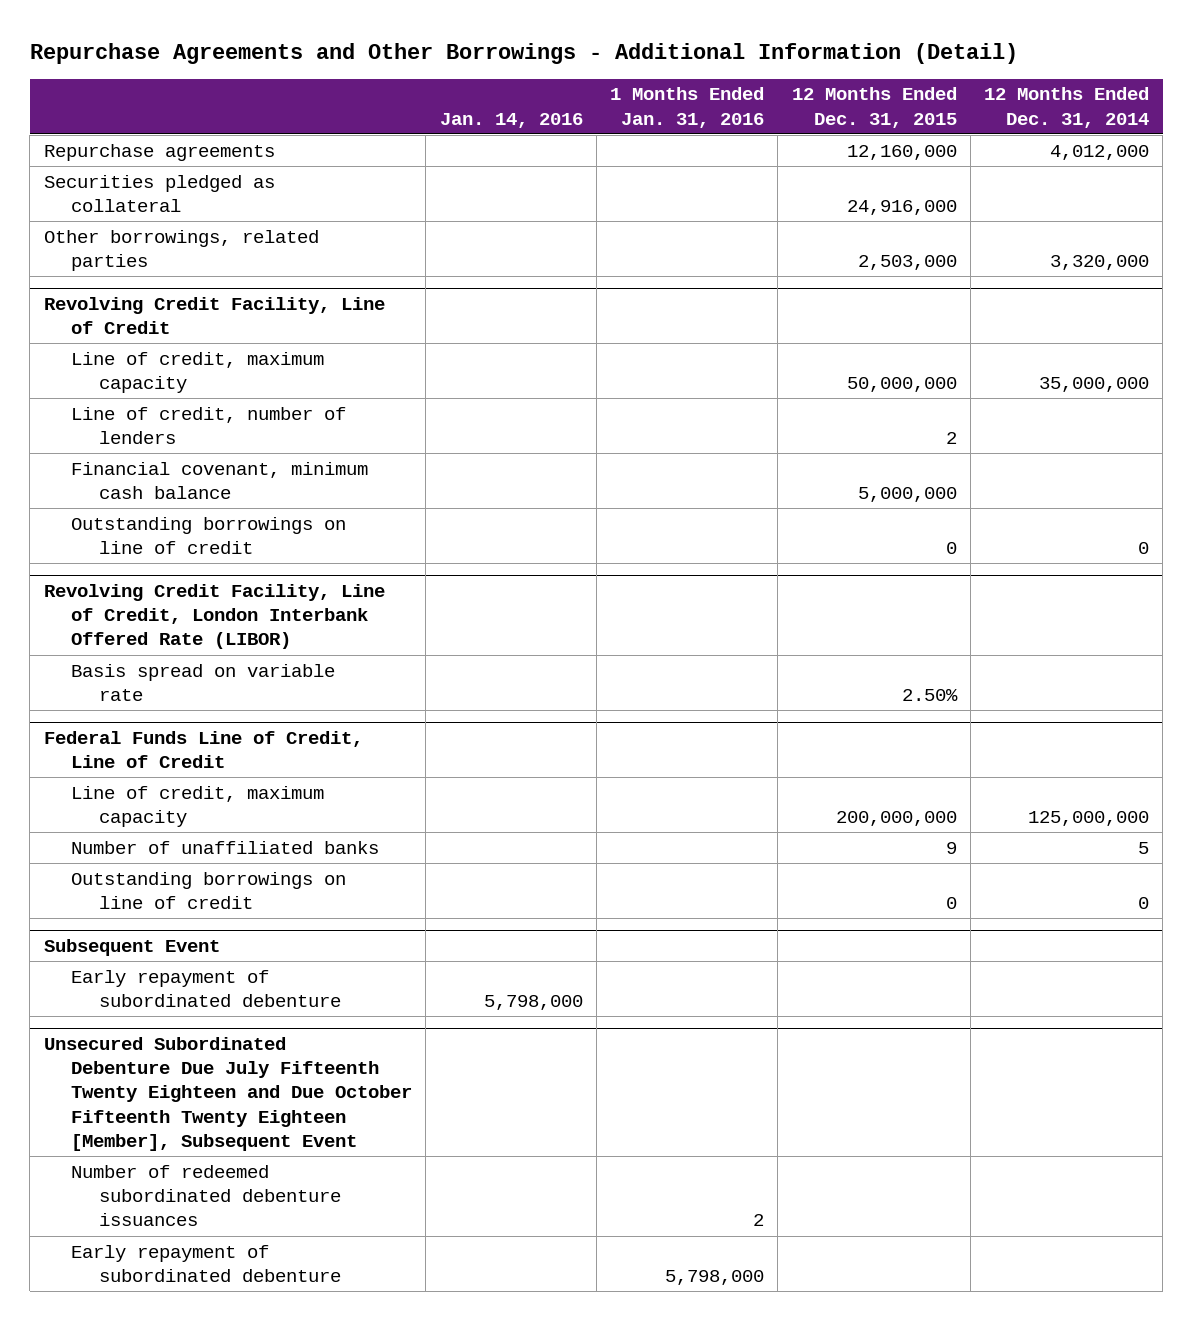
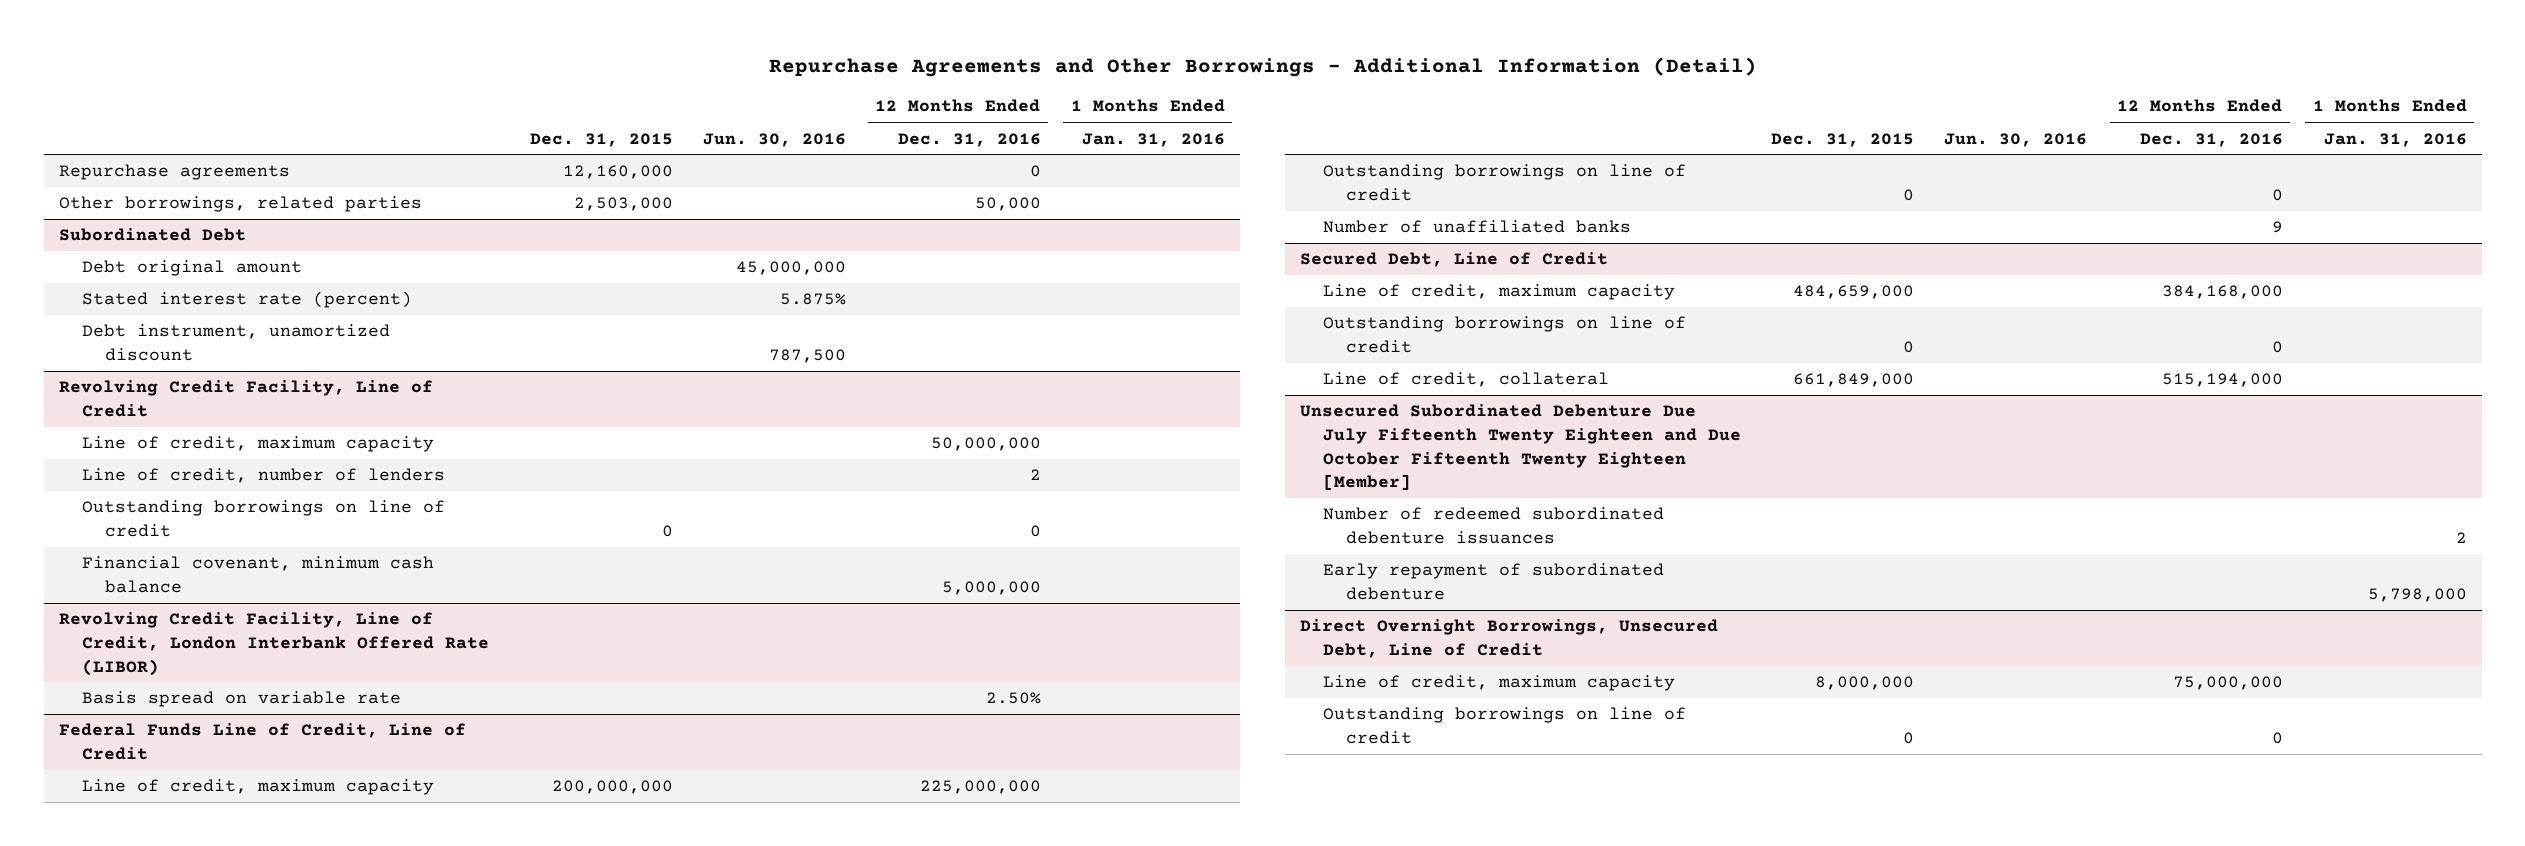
- | Jan. 14, 2016 | 1 Months Ended Jan. 31, 2016 | 12 Months Ended Dec. 31, 2015 | 12 Months Ended Dec. 31, 2014
+ | Dec. 31, 2015 | Jun. 30, 2016 | 12 Months Ended Dec. 31, 2016 | 1 Months Ended Jan. 31, 2016
- Securities pledged as collateral | | | 24,916,000 |
+ Subordinated Debt
+ Debt original amount | | 45,000,000 | |
+ Stated interest rate (percent) | | 5.875% | |
+ Debt instrument, unamortized discount | | 787,500 | |
@ Revolving Credit Facility, Line of Credit
moved down: Financial covenant, minimum cash balance | | | 5,000,000 |
- Subsequent Event
- Early repayment of subordinated debenture | 5,798,000 | | |
- Unsecured Subordinated Debenture Due July Fifteenth Twenty Eighteen and Due October Fifteenth Twenty Eighteen [Member], Subsequent Event
@ Federal Funds Line of Credit, Line of Credit
moved down: Number of unaffiliated banks | | | 9 |
+ Secured Debt, Line of Credit
+ Line of credit, maximum capacity | 484,659,000 | | 384,168,000 |
+ Outstanding borrowings on line of credit | 0 | | 0 |
+ Line of credit, collateral | 661,849,000 | | 515,194,000 |
+ Unsecured Subordinated Debenture Due July Fifteenth Twenty Eighteen and Due October Fifteenth Twenty Eighteen [Member]
+ Direct Overnight Borrowings, Unsecured Debt, Line of Credit
+ Line of credit, maximum capacity | 8,000,000 | | 75,000,000 |
+ Outstanding borrowings on line of credit | 0 | | 0 |

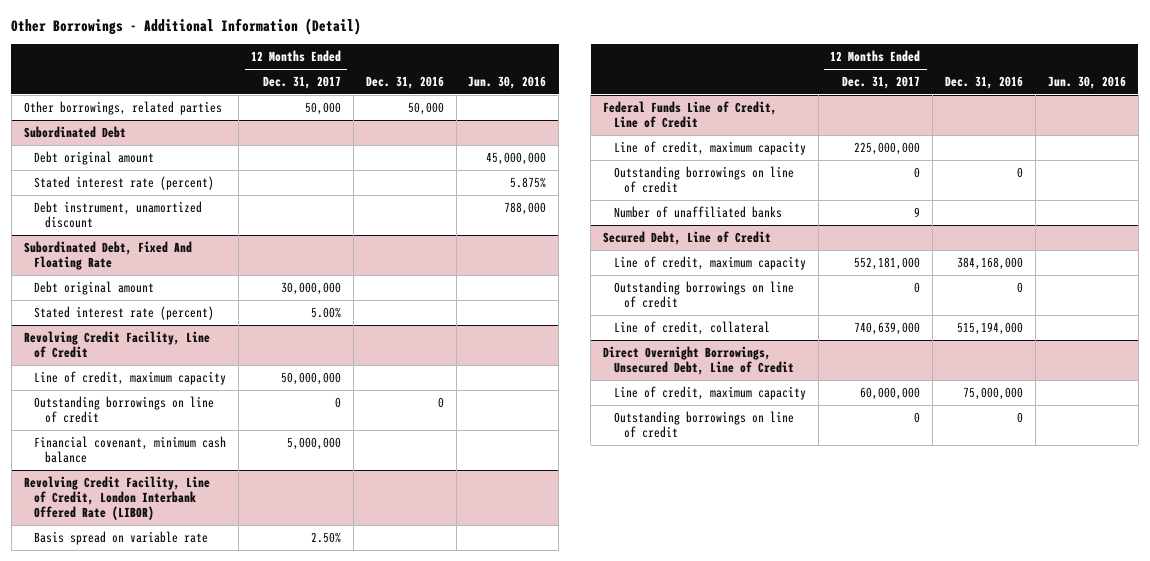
- Repurchase Agreements and Other Borrowings - Additional Information (Detail)
+ Other Borrowings - Additional Information (Detail)
- | Dec. 31, 2015 | Jun. 30, 2016 | 12 Months Ended Dec. 31, 2016 | 1 Months Ended Jan. 31, 2016
+ | 12 Months Ended Dec. 31, 2017 | Dec. 31, 2016 | Jun. 30, 2016
- Repurchase agreements | 12,160,000 | | 0 |
@ Subordinated Debt
- Debt instrument, unamortized discount | | 787,500 | |
+ Debt instrument, unamortized discount | | | 788,000
+ Subordinated Debt, Fixed And Floating Rate
+ Debt original amount | 30,000,000 | |
+ Stated interest rate (percent) | 5.00% | |
@ Revolving Credit Facility, Line of Credit
- Line of credit, number of lenders | | | 2 |
- Unsecured Subordinated Debenture Due July Fifteenth Twenty Eighteen and Due October Fifteenth Twenty Eighteen [Member]
- Number of redeemed subordinated debenture issuances | | | | 2
- Early repayment of subordinated debenture | | | | 5,798,000

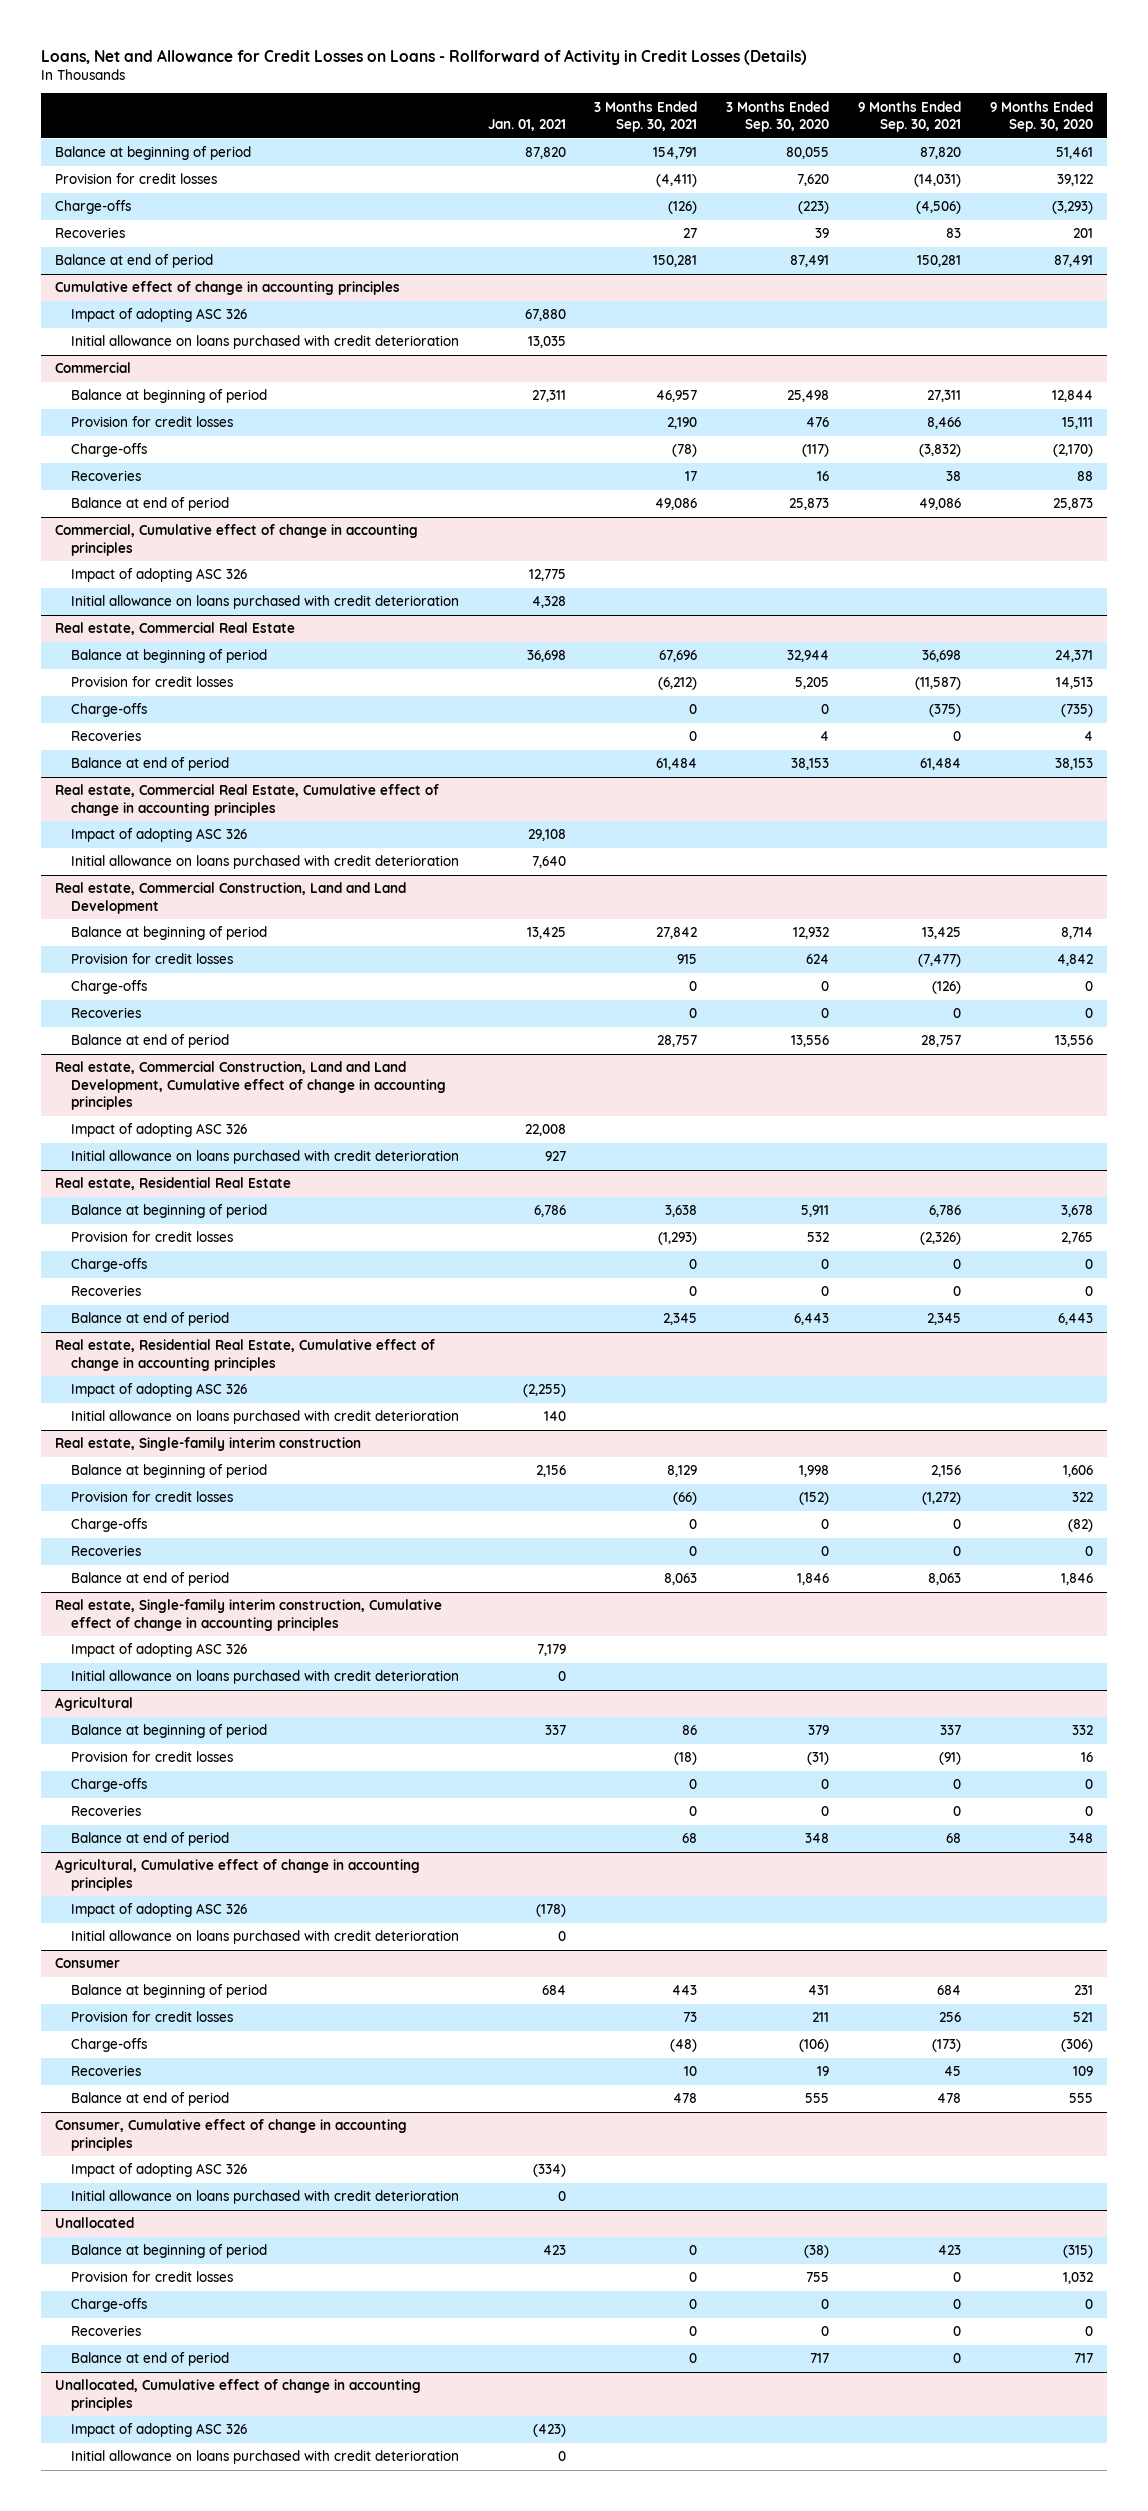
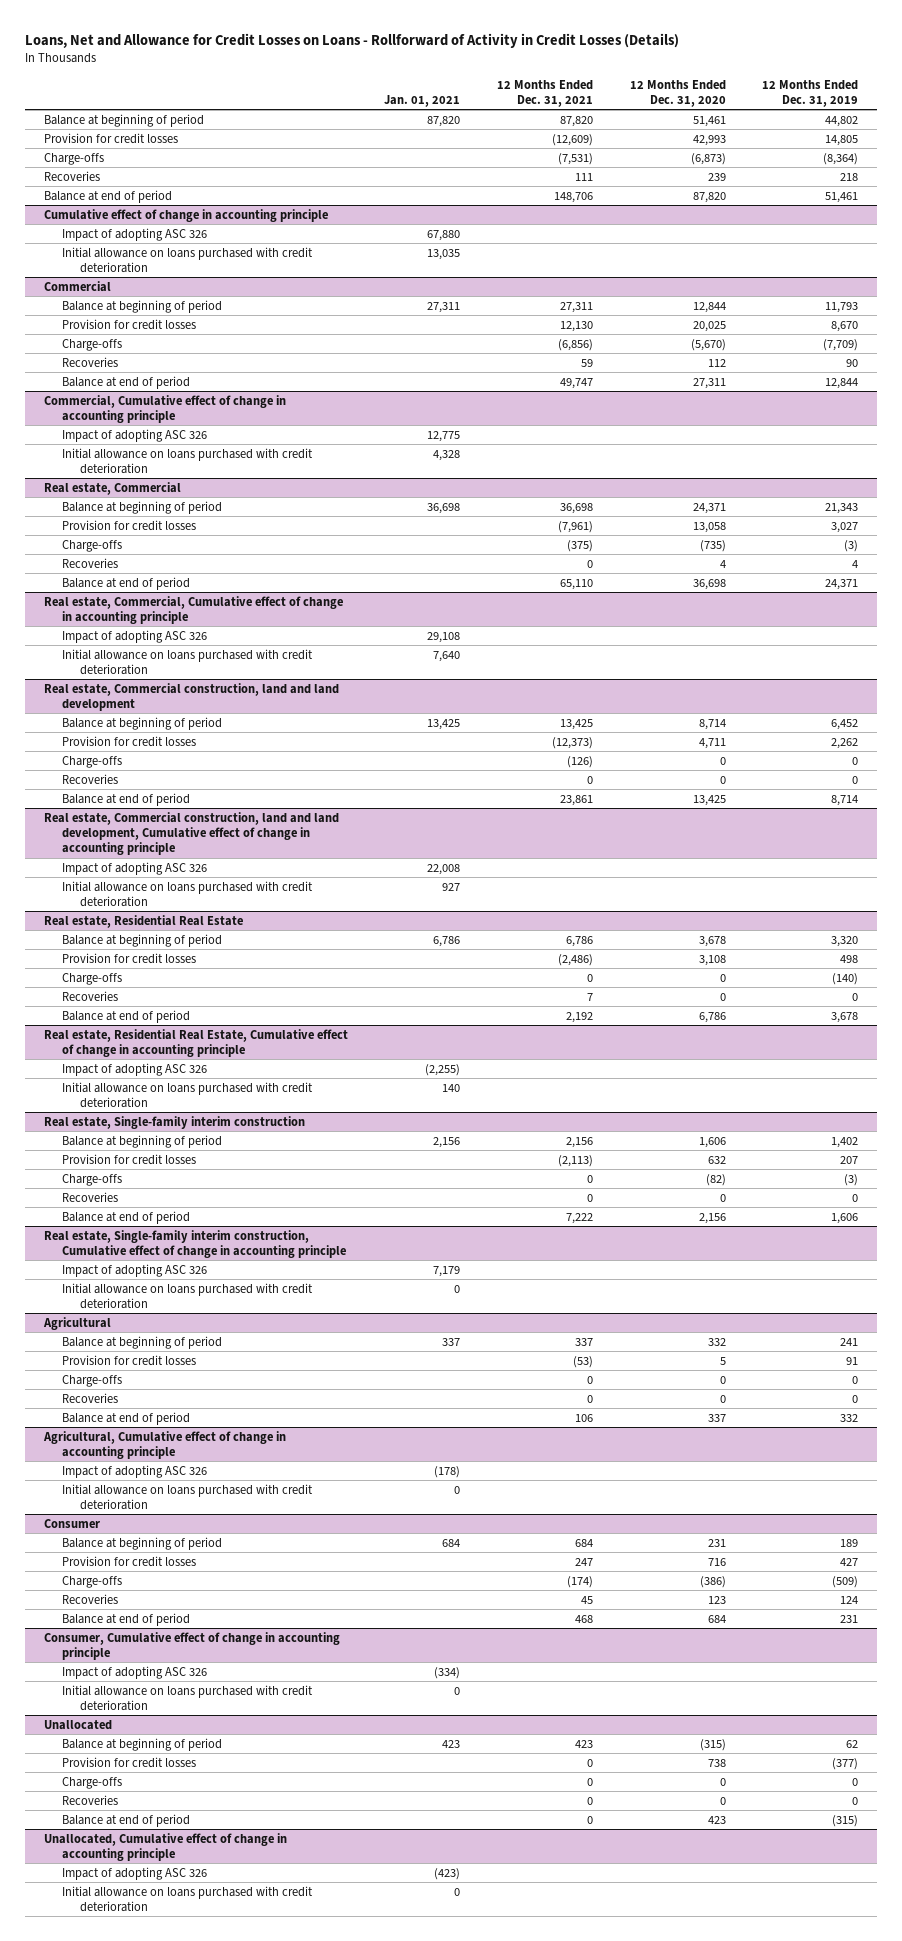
- | Jan. 01, 2021 | 3 Months Ended Sep. 30, 2021 | 3 Months Ended Sep. 30, 2020 | 9 Months Ended Sep. 30, 2021 | 9 Months Ended Sep. 30, 2020
+ | Jan. 01, 2021 | 12 Months Ended Dec. 31, 2021 | 12 Months Ended Dec. 31, 2020 | 12 Months Ended Dec. 31, 2019
- Cumulative effect of change in accounting principles
+ Cumulative effect of change in accounting principle
- Commercial, Cumulative effect of change in accounting principles
+ Commercial, Cumulative effect of change in accounting principle
- Real estate, Commercial Real Estate
+ Real estate, Commercial
- Real estate, Commercial Real Estate, Cumulative effect of change in accounting principles
+ Real estate, Commercial, Cumulative effect of change in accounting principle
- Real estate, Commercial Construction, Land and Land Development
+ Real estate, Commercial construction, land and land development
- Real estate, Commercial Construction, Land and Land Development, Cumulative effect of change in accounting principles
+ Real estate, Commercial construction, land and land development, Cumulative effect of change in accounting principle
- Real estate, Residential Real Estate, Cumulative effect of change in accounting principles
+ Real estate, Residential Real Estate, Cumulative effect of change in accounting principle
- Real estate, Single-family interim construction, Cumulative effect of change in accounting principles
+ Real estate, Single-family interim construction, Cumulative effect of change in accounting principle
- Agricultural, Cumulative effect of change in accounting principles
+ Agricultural, Cumulative effect of change in accounting principle
- Consumer, Cumulative effect of change in accounting principles
+ Consumer, Cumulative effect of change in accounting principle
- Unallocated, Cumulative effect of change in accounting principles
+ Unallocated, Cumulative effect of change in accounting principle

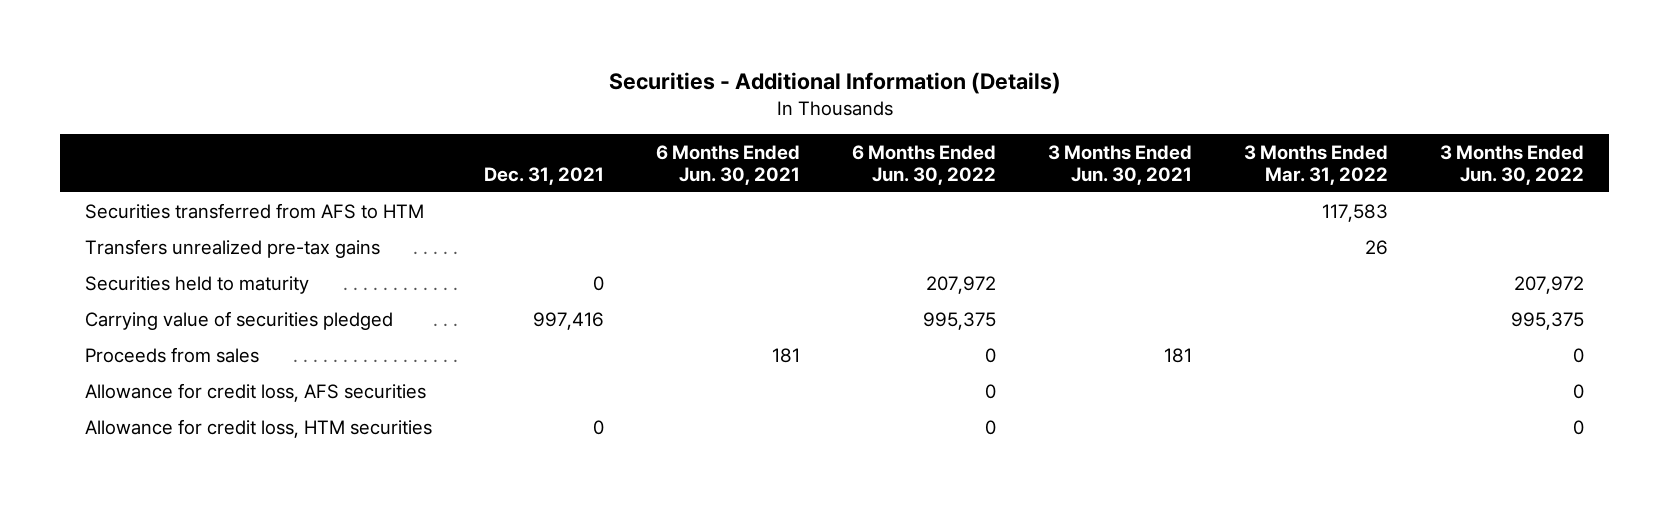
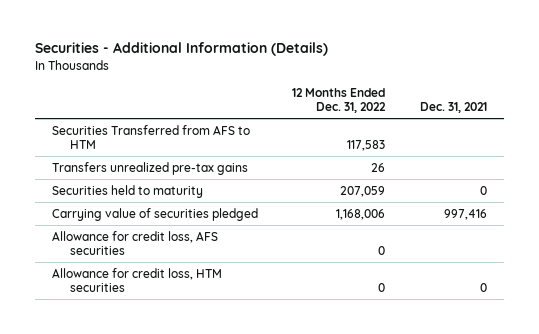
- | Dec. 31, 2021 | 6 Months Ended Jun. 30, 2021 | 6 Months Ended Jun. 30, 2022 | 3 Months Ended Jun. 30, 2021 | 3 Months Ended Mar. 31, 2022 | 3 Months Ended Jun. 30, 2022
+ | 12 Months Ended Dec. 31, 2022 | Dec. 31, 2021
- Securities transferred from AFS to HTM | | | | | 117,583 |
+ Securities Transferred from AFS to HTM | 117,583 |
- Proceeds from sales | | 181 | 0 | 181 | | 0

